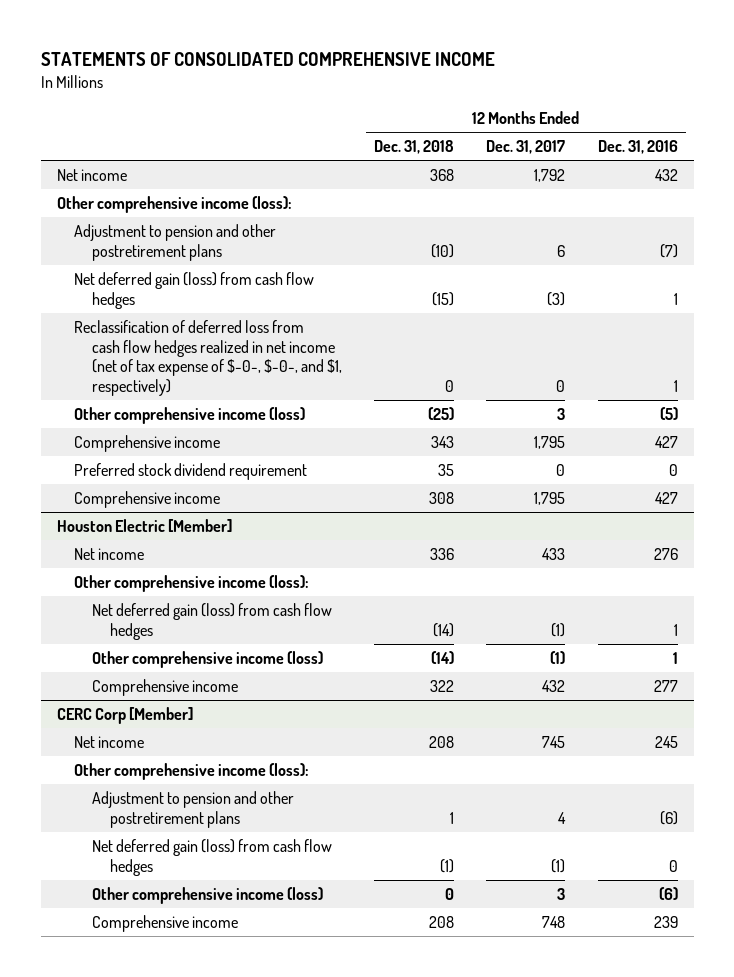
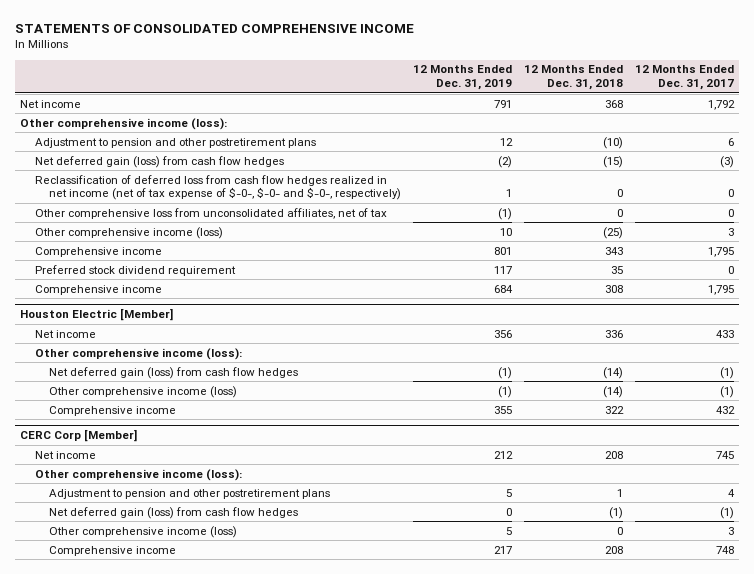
- | 12 Months Ended Dec. 31, 2018 | 12 Months Ended Dec. 31, 2017 | 12 Months Ended Dec. 31, 2016
+ | 12 Months Ended Dec. 31, 2019 | 12 Months Ended Dec. 31, 2018 | 12 Months Ended Dec. 31, 2017
- Reclassification of deferred loss from cash flow hedges realized in net income (net of tax expense of $-0-, $-0-, and $1, respectively) | 0 | 0 | 1
+ Reclassification of deferred loss from cash flow hedges realized in net income (net of tax expense of $-0-, $-0- and $-0-, respectively) | 1 | 0 | 0
+ Other comprehensive loss from unconsolidated affiliates, net of tax | (1) | 0 | 0

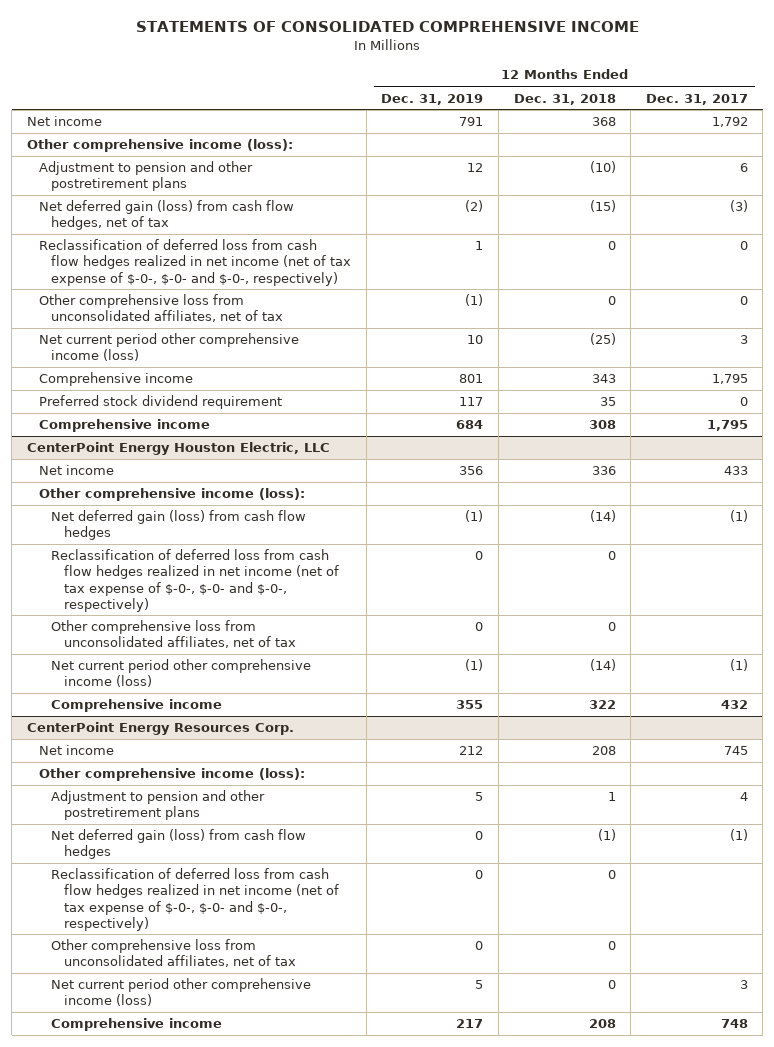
- Net deferred gain (loss) from cash flow hedges | (2) | (15) | (3)
+ Net deferred gain (loss) from cash flow hedges, net of tax | (2) | (15) | (3)
- Other comprehensive income (loss) | 10 | (25) | 3
+ Net current period other comprehensive income (loss) | 10 | (25) | 3
- Houston Electric [Member]
+ CenterPoint Energy Houston Electric, LLC
- Other comprehensive income (loss) | (1) | (14) | (1)
+ Reclassification of deferred loss from cash flow hedges realized in net income (net of tax expense of $-0-, $-0- and $-0-, respectively) | 0 | 0 |
+ Other comprehensive loss from unconsolidated affiliates, net of tax | 0 | 0 |
+ Net current period other comprehensive income (loss) | (1) | (14) | (1)
- CERC Corp [Member]
+ CenterPoint Energy Resources Corp.
- Other comprehensive income (loss) | 5 | 0 | 3
+ Reclassification of deferred loss from cash flow hedges realized in net income (net of tax expense of $-0-, $-0- and $-0-, respectively) | 0 | 0 |
+ Other comprehensive loss from unconsolidated affiliates, net of tax | 0 | 0 |
+ Net current period other comprehensive income (loss) | 5 | 0 | 3

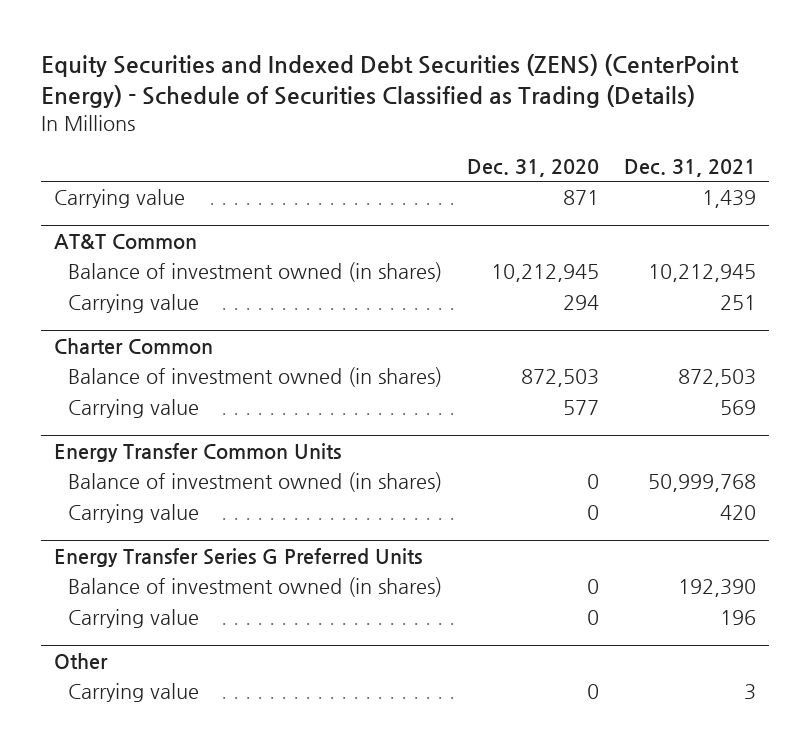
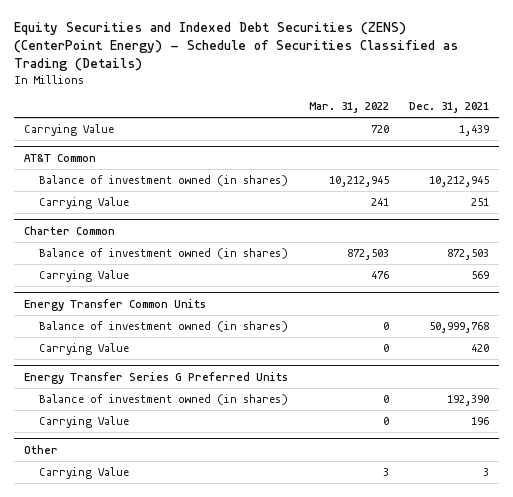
- | Dec. 31, 2020 | Dec. 31, 2021
+ | Mar. 31, 2022 | Dec. 31, 2021
- Carrying value | 871 | 1,439
+ Carrying Value | 720 | 1,439
@ AT&T Common
- Carrying value | 294 | 251
+ Carrying Value | 241 | 251
@ Charter Common
- Carrying value | 577 | 569
+ Carrying Value | 476 | 569
@ Energy Transfer Common Units
- Carrying value | 0 | 420
+ Carrying Value | 0 | 420
@ Energy Transfer Series G Preferred Units
- Carrying value | 0 | 196
+ Carrying Value | 0 | 196
@ Other
- Carrying value | 0 | 3
+ Carrying Value | 3 | 3

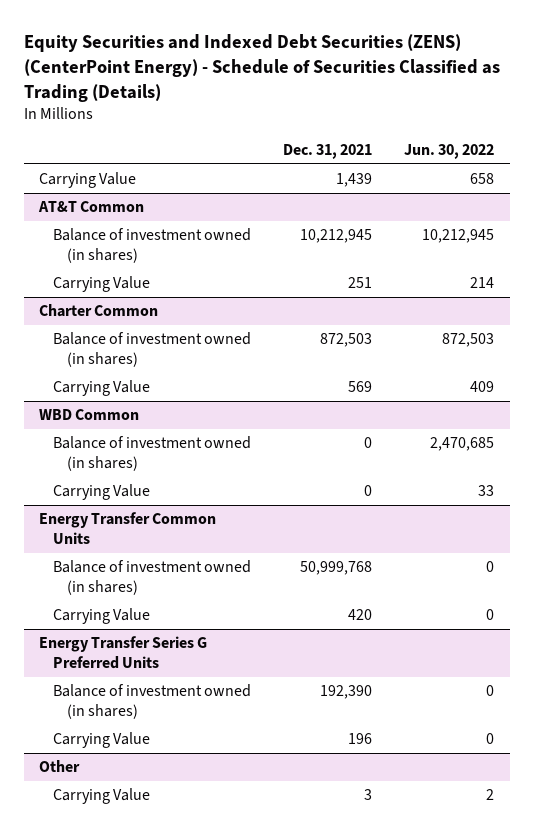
- | Mar. 31, 2022 | Dec. 31, 2021
+ | Dec. 31, 2021 | Jun. 30, 2022
+ WBD Common
+ Balance of investment owned (in shares) | 0 | 2,470,685
+ Carrying Value | 0 | 33

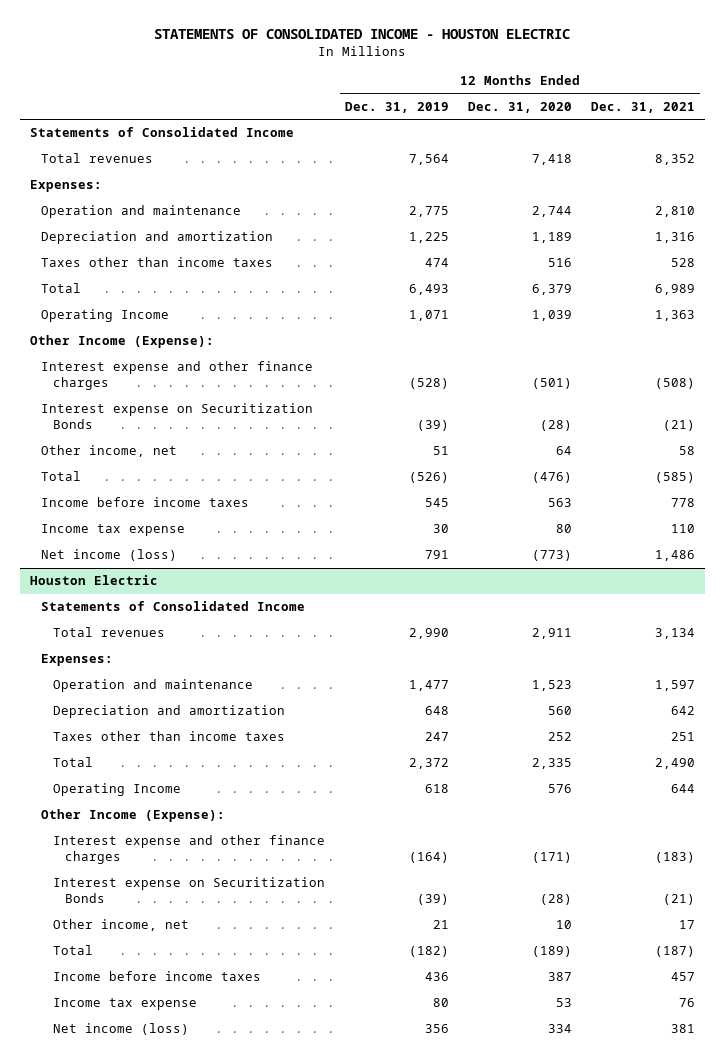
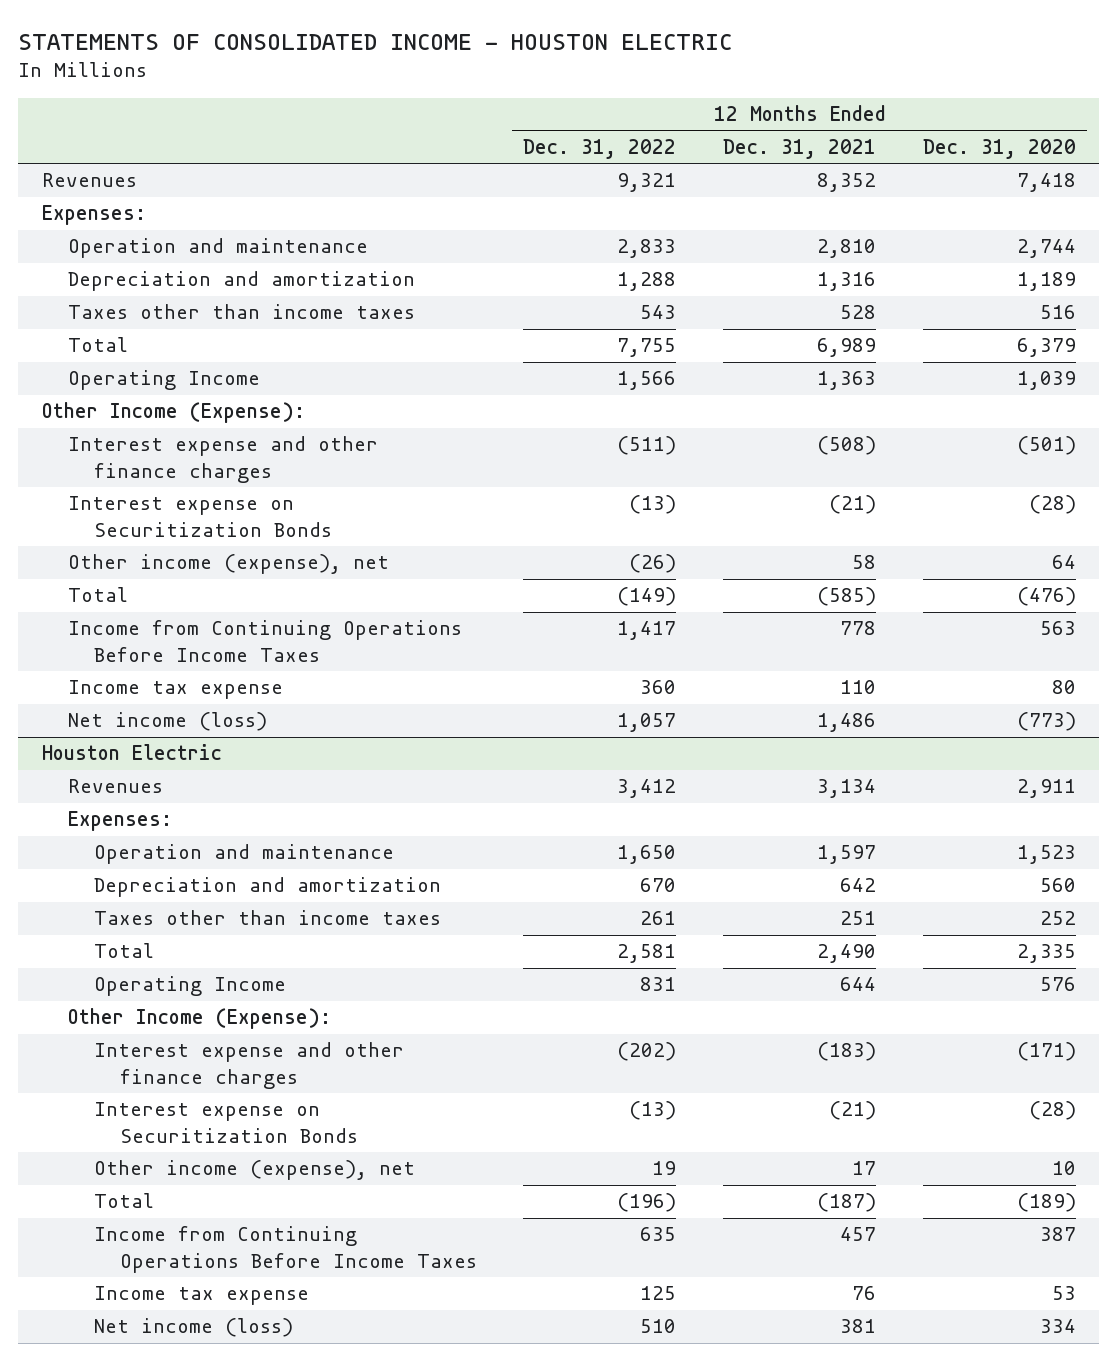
- | 12 Months Ended Dec. 31, 2019 | 12 Months Ended Dec. 31, 2020 | 12 Months Ended Dec. 31, 2021
+ | 12 Months Ended Dec. 31, 2022 | 12 Months Ended Dec. 31, 2021 | 12 Months Ended Dec. 31, 2020
- Statements of Consolidated Income
- Total revenues | 7,564 | 7,418 | 8,352
+ Revenues | 9,321 | 8,352 | 7,418
- Other income, net | 51 | 64 | 58
+ Other income (expense), net | (26) | 58 | 64
- Income before income taxes | 545 | 563 | 778
+ Income from Continuing Operations Before Income Taxes | 1,417 | 778 | 563
@ Houston Electric
- Statements of Consolidated Income
- Total revenues | 2,990 | 2,911 | 3,134
+ Revenues | 3,412 | 3,134 | 2,911
- Other income, net | 21 | 10 | 17
+ Other income (expense), net | 19 | 17 | 10
- Income before income taxes | 436 | 387 | 457
+ Income from Continuing Operations Before Income Taxes | 635 | 457 | 387

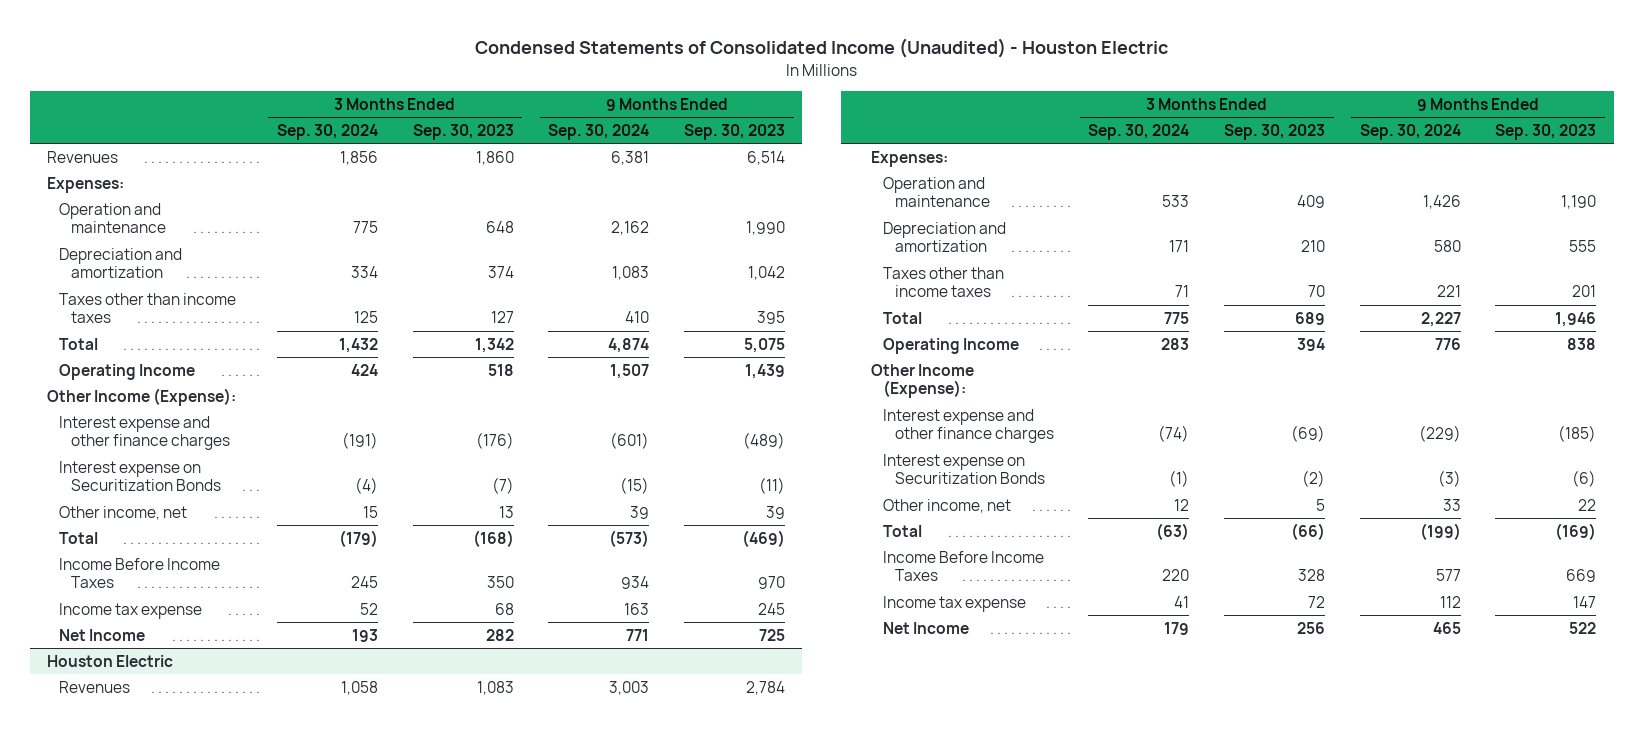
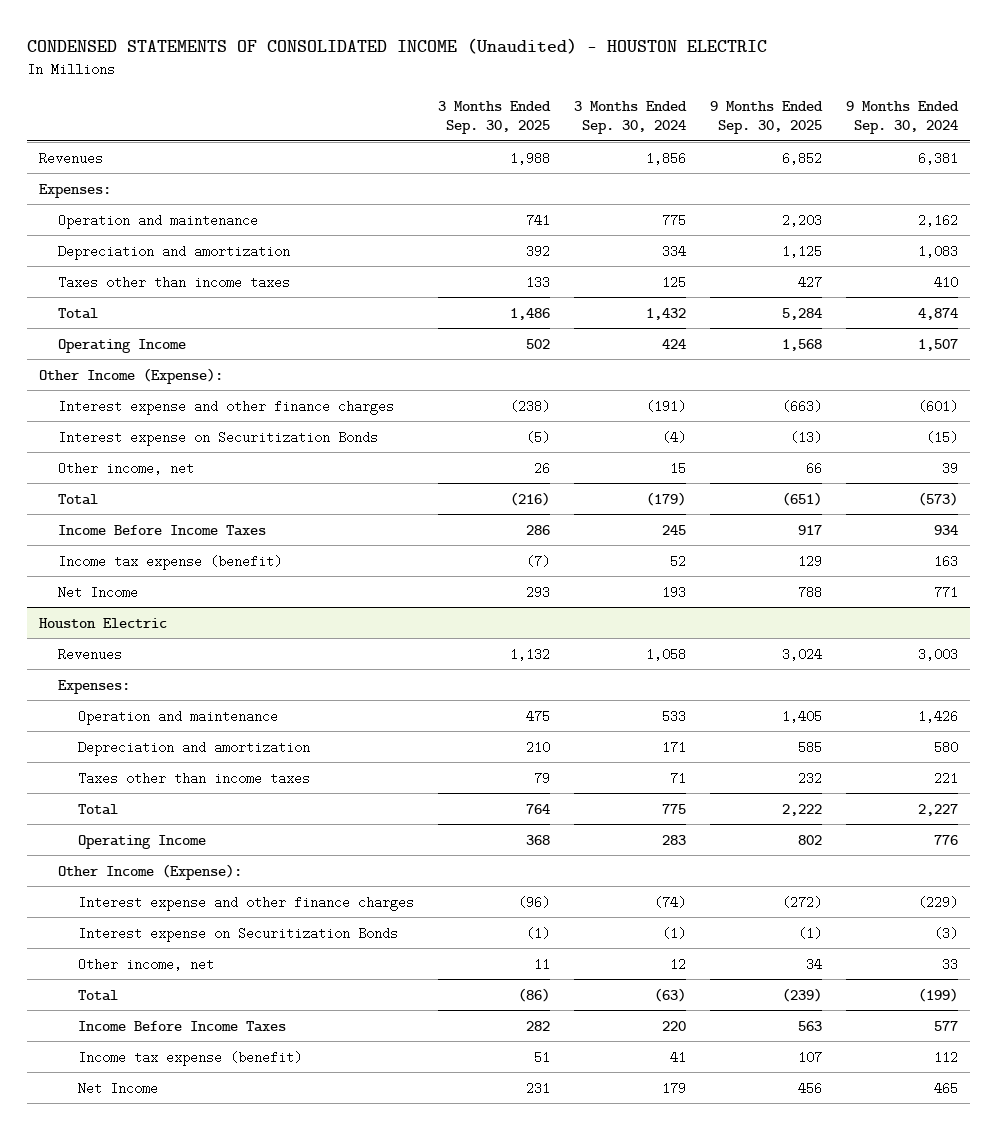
- Condensed Statements of Consolidated Income (Unaudited) - Houston Electric
+ CONDENSED STATEMENTS OF CONSOLIDATED INCOME (Unaudited) - HOUSTON ELECTRIC
- | 3 Months Ended Sep. 30, 2024 | 3 Months Ended Sep. 30, 2023 | 9 Months Ended Sep. 30, 2024 | 9 Months Ended Sep. 30, 2023
+ | 3 Months Ended Sep. 30, 2025 | 3 Months Ended Sep. 30, 2024 | 9 Months Ended Sep. 30, 2025 | 9 Months Ended Sep. 30, 2024
- Income tax expense | 52 | 68 | 163 | 245
+ Income tax expense (benefit) | (7) | 52 | 129 | 163
@ Houston Electric
- Income tax expense | 41 | 72 | 112 | 147
+ Income tax expense (benefit) | 51 | 41 | 107 | 112

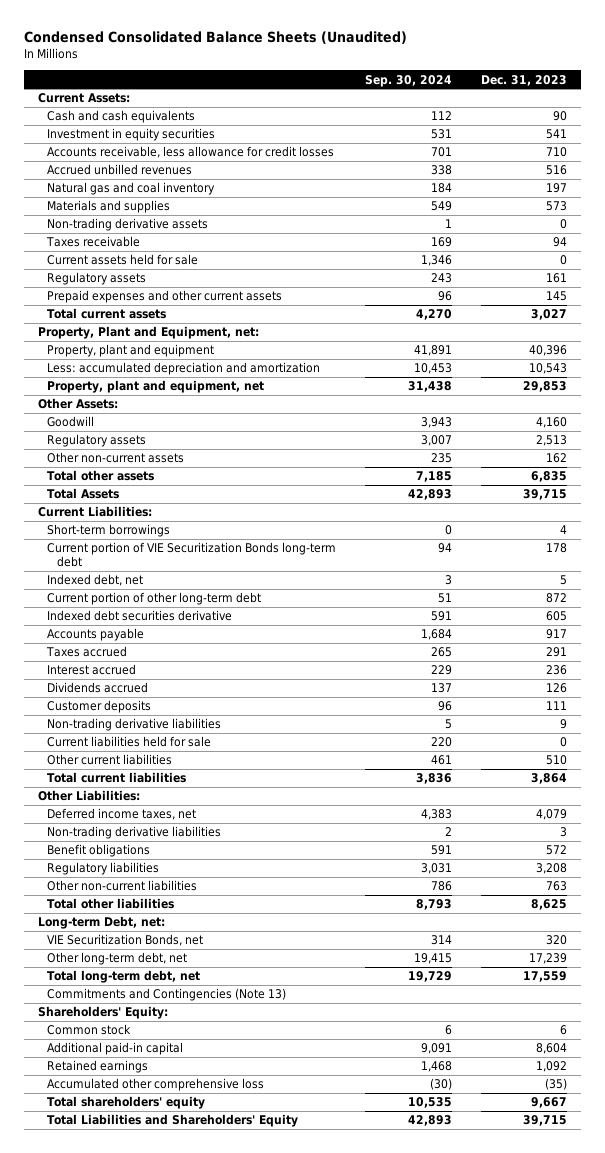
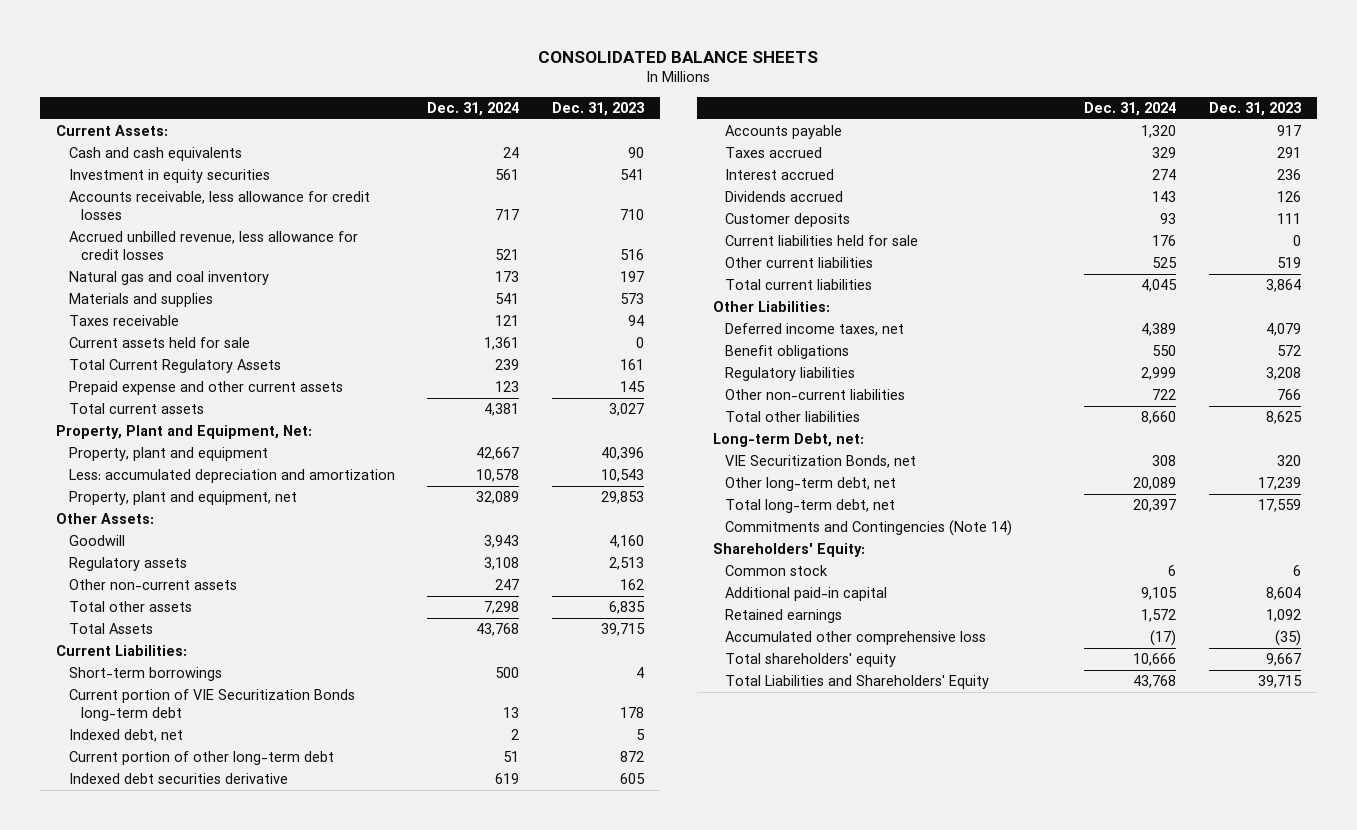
- Condensed Consolidated Balance Sheets (Unaudited)
+ CONSOLIDATED BALANCE SHEETS
- | Sep. 30, 2024 | Dec. 31, 2023
+ | Dec. 31, 2024 | Dec. 31, 2023
- Accrued unbilled revenues | 338 | 516
+ Accrued unbilled revenue, less allowance for credit losses | 521 | 516
- Non-trading derivative assets | 1 | 0
- Regulatory assets | 243 | 161
- Prepaid expenses and other current assets | 96 | 145
+ Total Current Regulatory Assets | 239 | 161
+ Prepaid expense and other current assets | 123 | 145
- Property, Plant and Equipment, net:
+ Property, Plant and Equipment, Net:
- Non-trading derivative liabilities | 5 | 9
- Other current liabilities | 461 | 510
+ Other current liabilities | 525 | 519
- Non-trading derivative liabilities | 2 | 3
- Other non-current liabilities | 786 | 763
+ Other non-current liabilities | 722 | 766
- Commitments and Contingencies (Note 13)
+ Commitments and Contingencies (Note 14)

